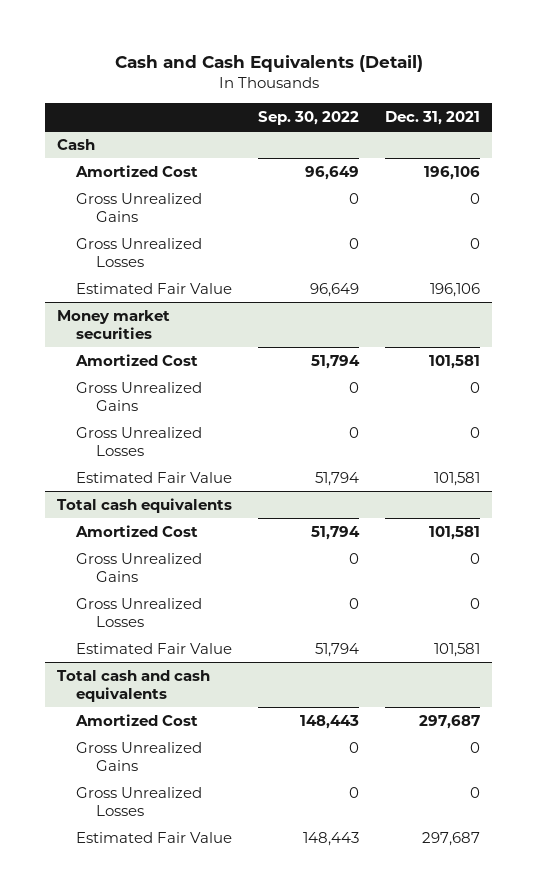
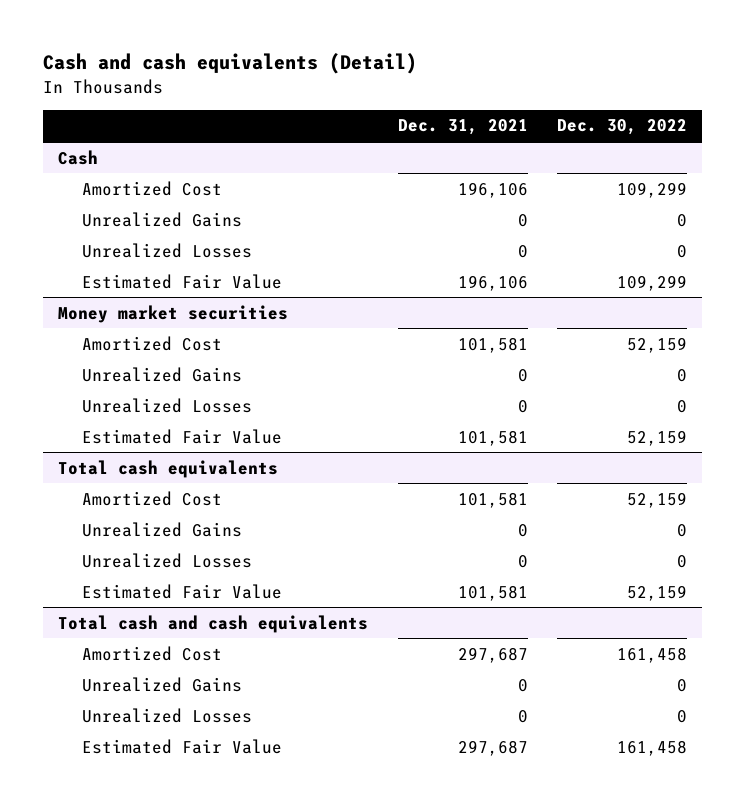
- Cash and Cash Equivalents (Detail)
+ Cash and cash equivalents (Detail)
- | Sep. 30, 2022 | Dec. 31, 2021
+ | Dec. 31, 2021 | Dec. 30, 2022
@ Cash
- Gross Unrealized Gains | 0 | 0
- Gross Unrealized Losses | 0 | 0
+ Unrealized Gains | 0 | 0
+ Unrealized Losses | 0 | 0
@ Money market securities
- Gross Unrealized Gains | 0 | 0
- Gross Unrealized Losses | 0 | 0
+ Unrealized Gains | 0 | 0
+ Unrealized Losses | 0 | 0
@ Total cash equivalents
- Gross Unrealized Gains | 0 | 0
- Gross Unrealized Losses | 0 | 0
+ Unrealized Gains | 0 | 0
+ Unrealized Losses | 0 | 0
@ Total cash and cash equivalents
- Gross Unrealized Gains | 0 | 0
- Gross Unrealized Losses | 0 | 0
+ Unrealized Gains | 0 | 0
+ Unrealized Losses | 0 | 0

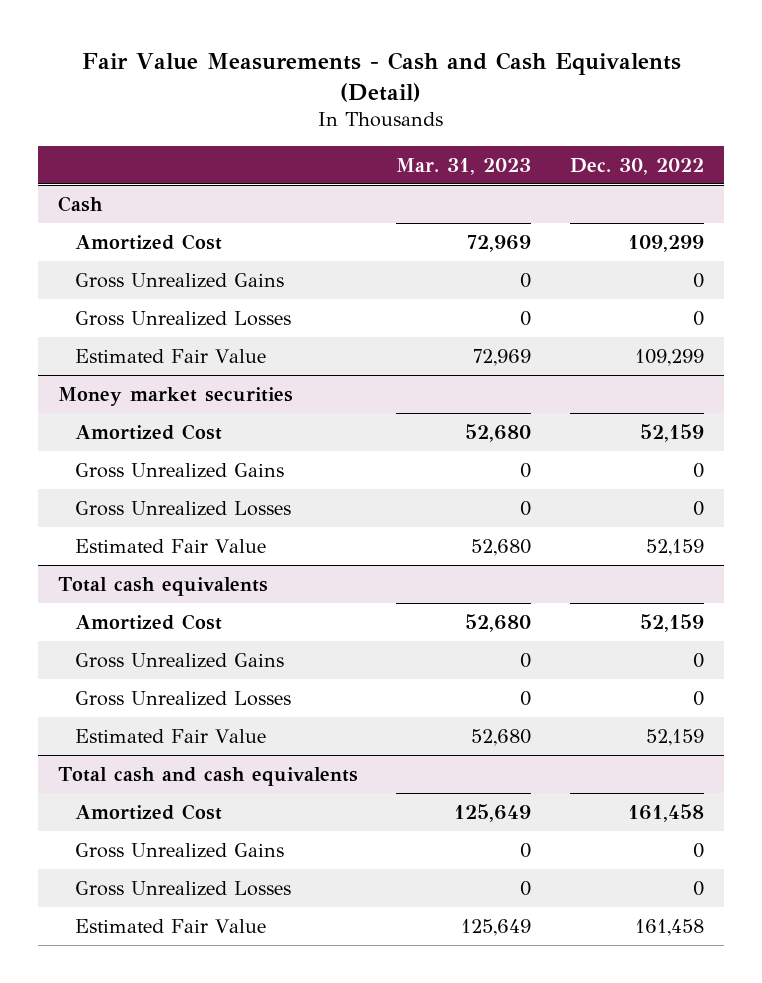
- Cash and cash equivalents (Detail)
+ Fair Value Measurements - Cash and Cash Equivalents (Detail)
- | Dec. 31, 2021 | Dec. 30, 2022
+ | Mar. 31, 2023 | Dec. 30, 2022
@ Cash
- Unrealized Gains | 0 | 0
- Unrealized Losses | 0 | 0
+ Gross Unrealized Gains | 0 | 0
+ Gross Unrealized Losses | 0 | 0
@ Money market securities
- Unrealized Gains | 0 | 0
- Unrealized Losses | 0 | 0
+ Gross Unrealized Gains | 0 | 0
+ Gross Unrealized Losses | 0 | 0
@ Total cash equivalents
- Unrealized Gains | 0 | 0
- Unrealized Losses | 0 | 0
+ Gross Unrealized Gains | 0 | 0
+ Gross Unrealized Losses | 0 | 0
@ Total cash and cash equivalents
- Unrealized Gains | 0 | 0
- Unrealized Losses | 0 | 0
+ Gross Unrealized Gains | 0 | 0
+ Gross Unrealized Losses | 0 | 0

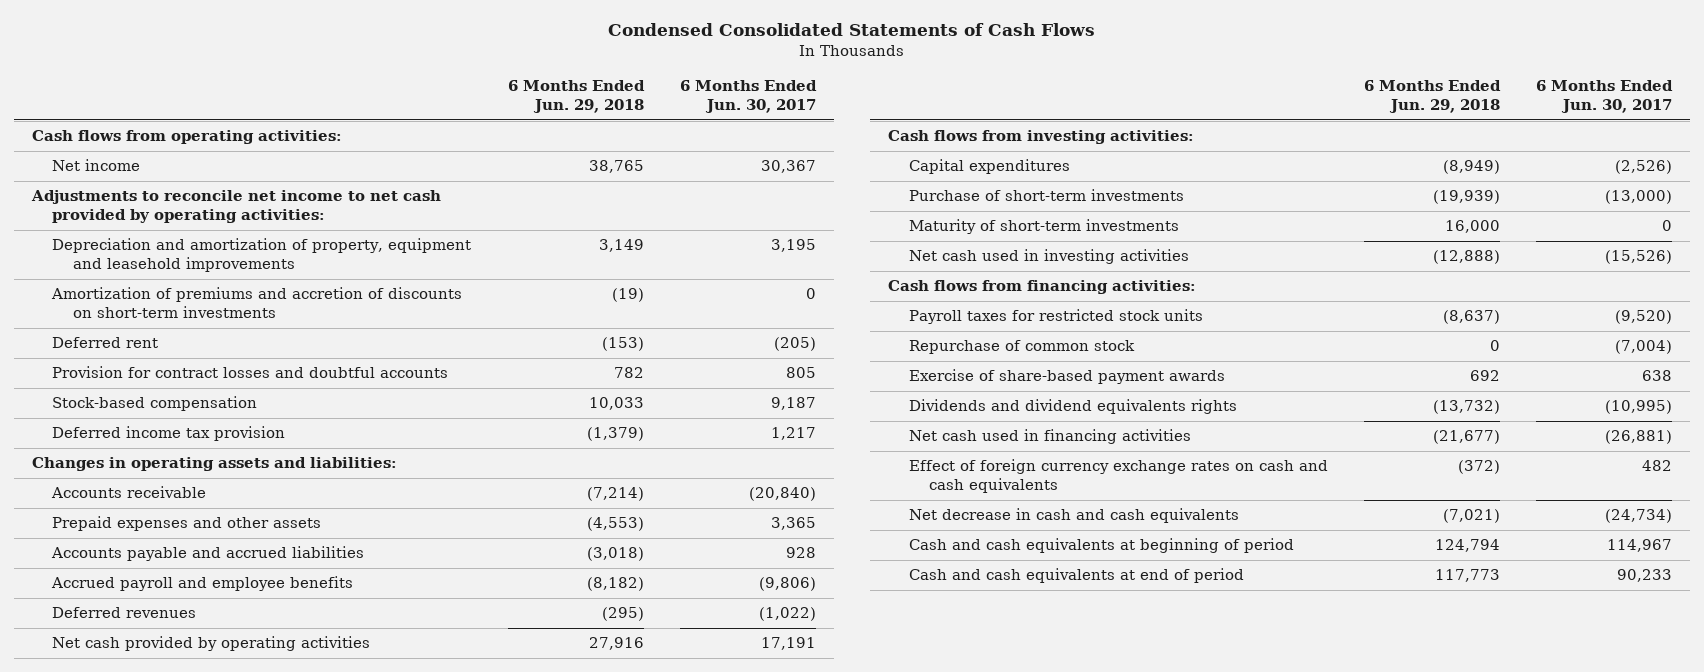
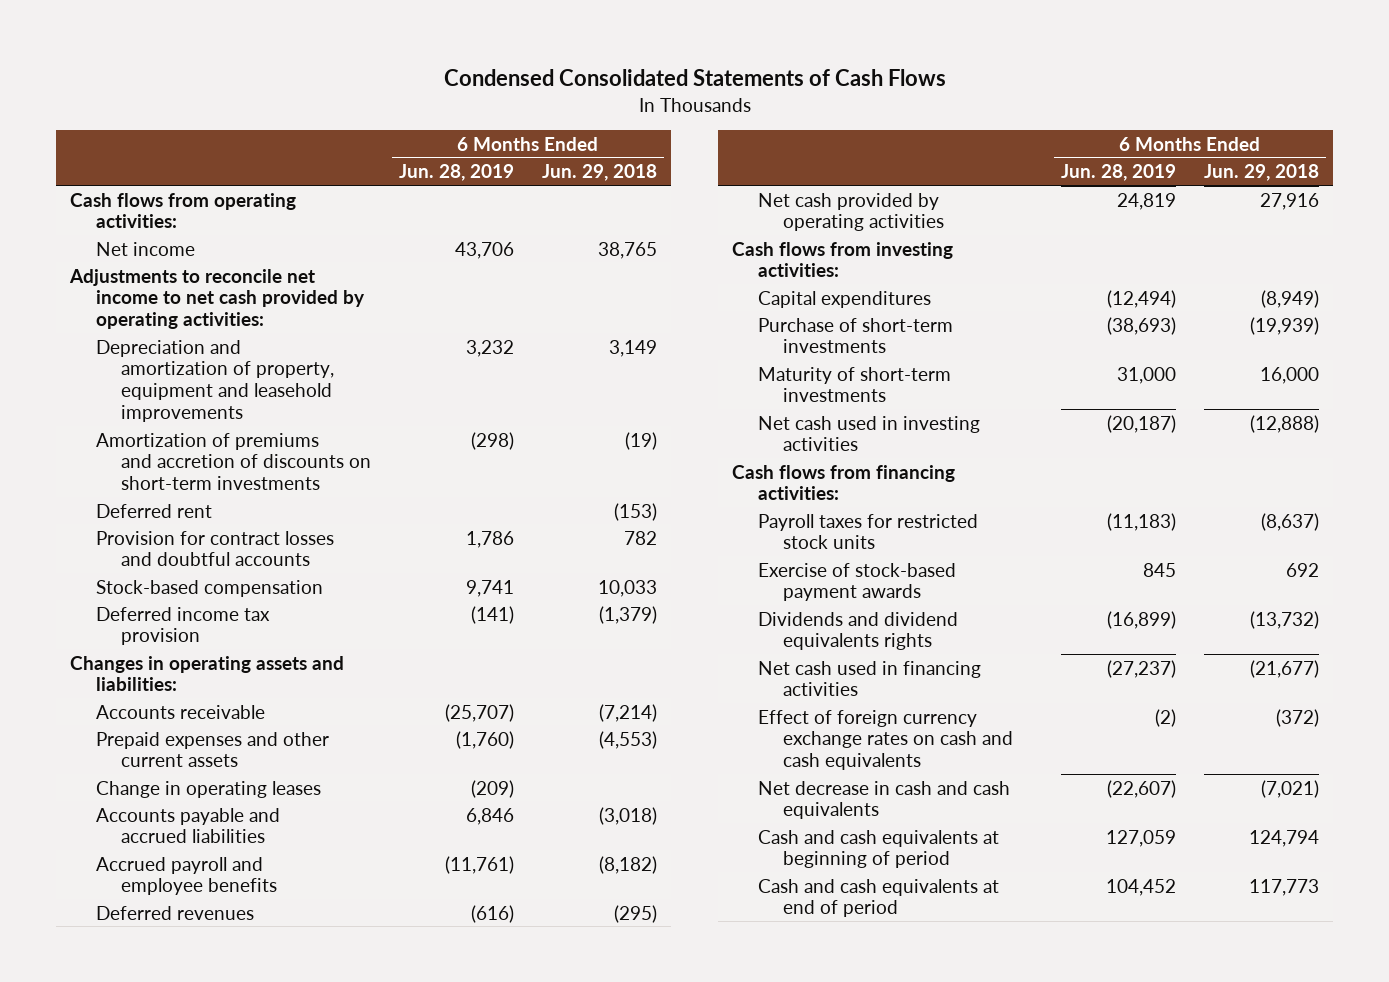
- | 6 Months Ended Jun. 29, 2018 | 6 Months Ended Jun. 30, 2017
+ | 6 Months Ended Jun. 28, 2019 | 6 Months Ended Jun. 29, 2018
- Prepaid expenses and other assets | (4,553) | 3,365
+ Prepaid expenses and other current assets | (1,760) | (4,553)
+ Change in operating leases | (209) |
- Repurchase of common stock | 0 | (7,004)
- Exercise of share-based payment awards | 692 | 638
+ Exercise of stock-based payment awards | 845 | 692

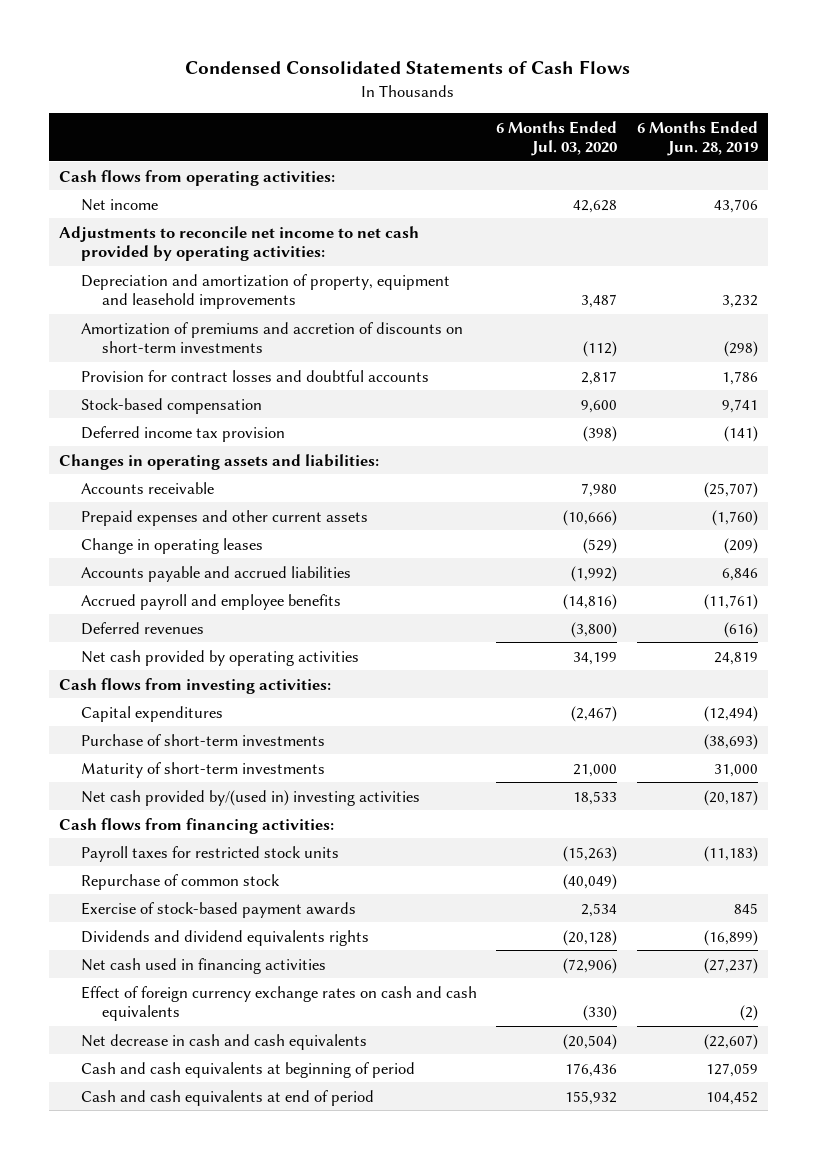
- | 6 Months Ended Jun. 28, 2019 | 6 Months Ended Jun. 29, 2018
+ | 6 Months Ended Jul. 03, 2020 | 6 Months Ended Jun. 28, 2019
- Deferred rent | | (153)
- Net cash used in investing activities | (20,187) | (12,888)
+ Net cash provided by/(used in) investing activities | 18,533 | (20,187)
+ Repurchase of common stock | (40,049) |

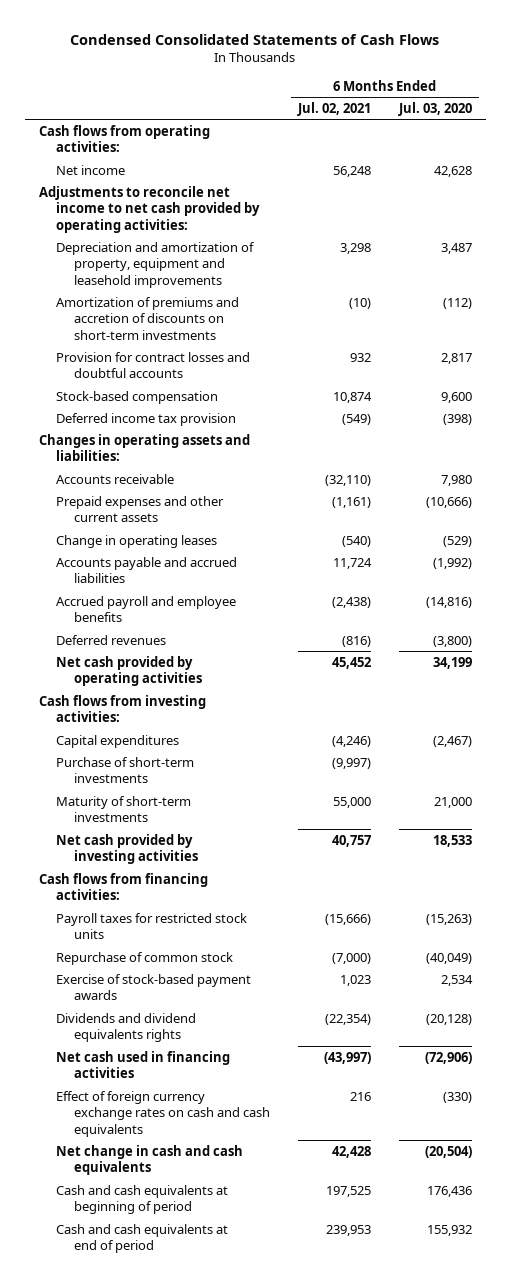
- | 6 Months Ended Jul. 03, 2020 | 6 Months Ended Jun. 28, 2019
+ | 6 Months Ended Jul. 02, 2021 | 6 Months Ended Jul. 03, 2020
- Net cash provided by/(used in) investing activities | 18,533 | (20,187)
+ Net cash provided by investing activities | 40,757 | 18,533
- Net decrease in cash and cash equivalents | (20,504) | (22,607)
+ Net change in cash and cash equivalents | 42,428 | (20,504)

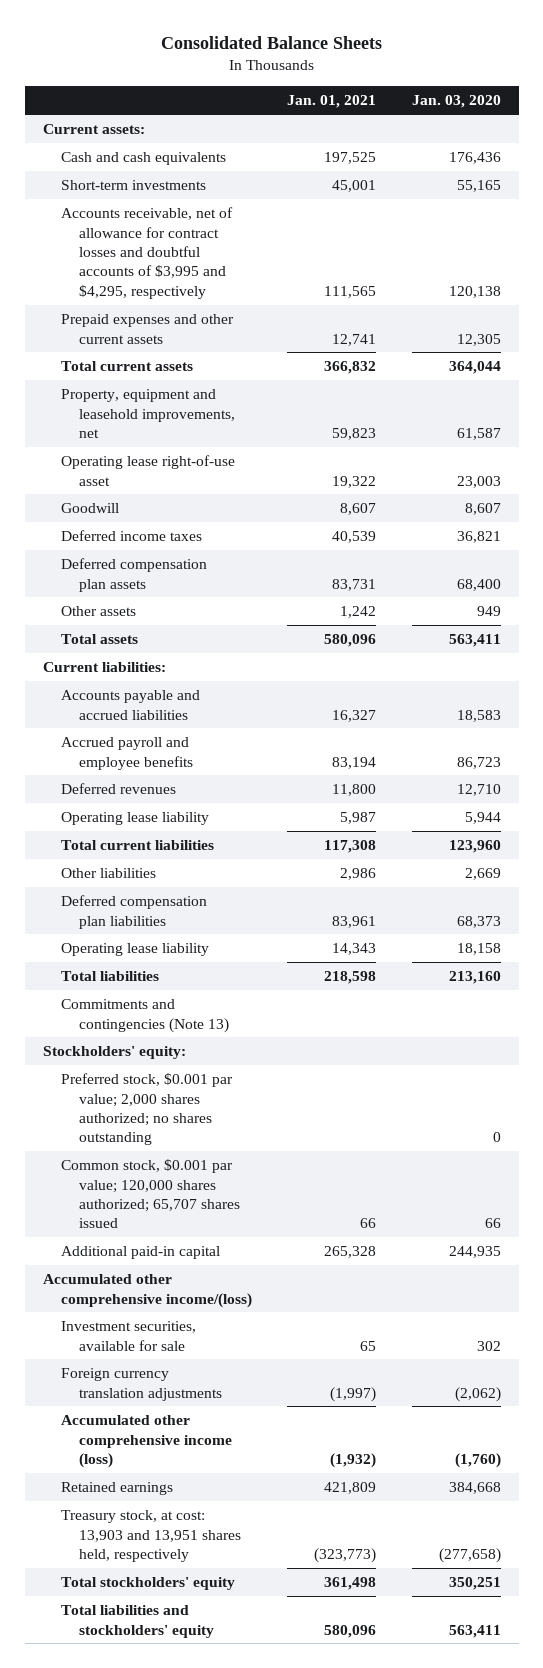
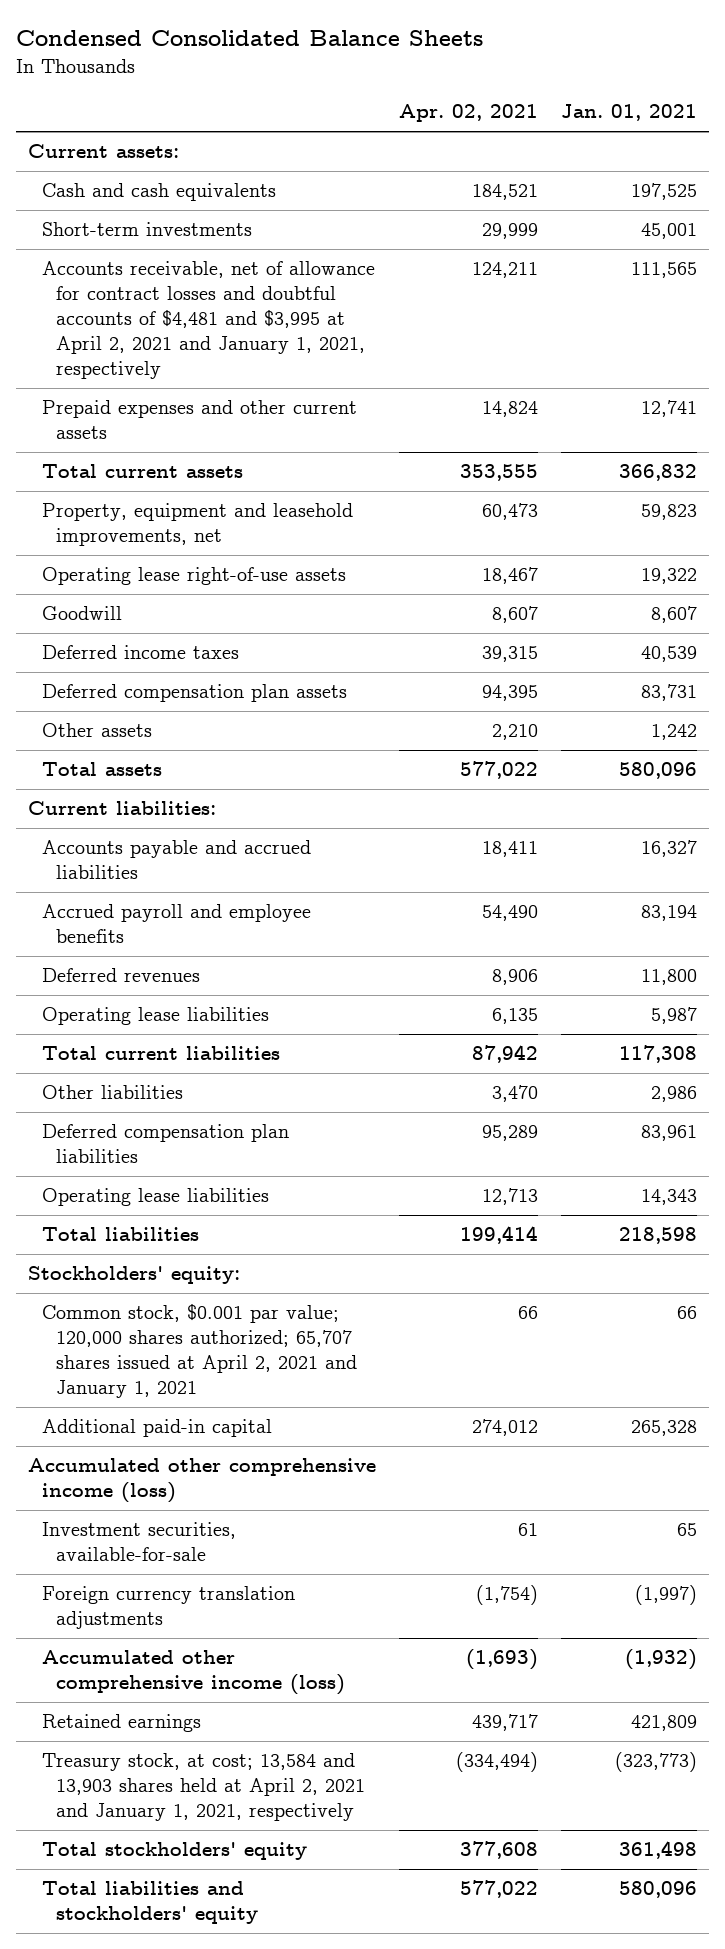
- Consolidated Balance Sheets
+ Condensed Consolidated Balance Sheets
- | Jan. 01, 2021 | Jan. 03, 2020
+ | Apr. 02, 2021 | Jan. 01, 2021
- Accounts receivable, net of allowance for contract losses and doubtful accounts of $3,995 and $4,295, respectively | 111,565 | 120,138
+ Accounts receivable, net of allowance for contract losses and doubtful accounts of $4,481 and $3,995 at April 2, 2021 and January 1, 2021, respectively | 124,211 | 111,565
- Operating lease right-of-use asset | 19,322 | 23,003
+ Operating lease right-of-use assets | 18,467 | 19,322
- Operating lease liability | 5,987 | 5,944
+ Operating lease liabilities | 6,135 | 5,987
- Operating lease liability | 14,343 | 18,158
+ Operating lease liabilities | 12,713 | 14,343
- Commitments and contingencies (Note 13)
- Preferred stock, $0.001 par value; 2,000 shares authorized; no shares outstanding | | 0
- Common stock, $0.001 par value; 120,000 shares authorized; 65,707 shares issued | 66 | 66
+ Common stock, $0.001 par value; 120,000 shares authorized; 65,707 shares issued at April 2, 2021 and January 1, 2021 | 66 | 66
- Accumulated other comprehensive income/(loss)
- Investment securities, available for sale | 65 | 302
+ Accumulated other comprehensive income (loss)
+ Investment securities, available-for-sale | 61 | 65
- Treasury stock, at cost: 13,903 and 13,951 shares held, respectively | (323,773) | (277,658)
+ Treasury stock, at cost; 13,584 and 13,903 shares held at April 2, 2021 and January 1, 2021, respectively | (334,494) | (323,773)

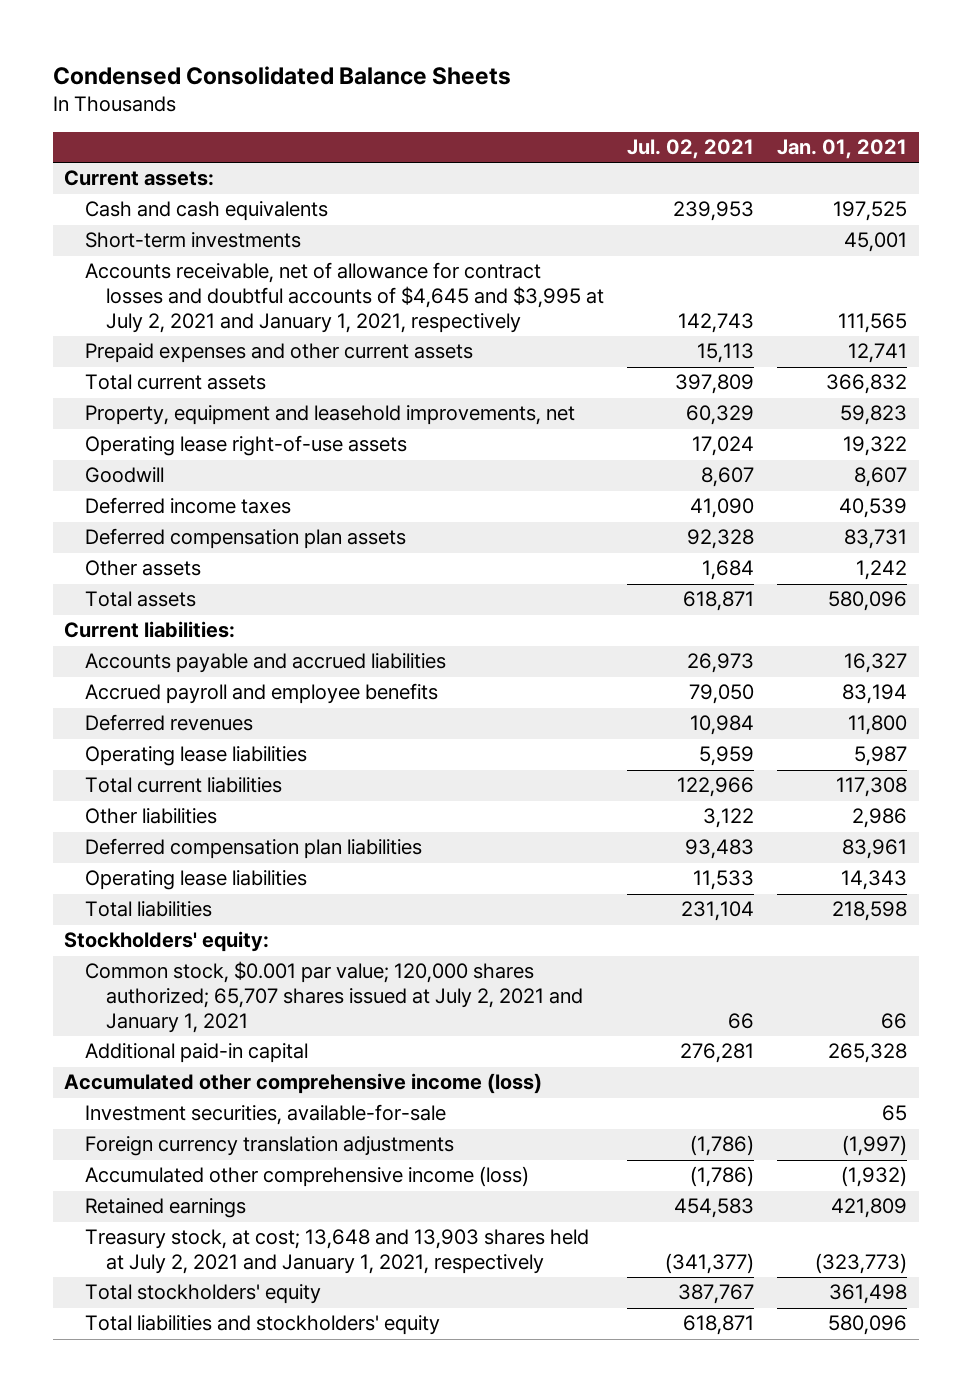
- | Apr. 02, 2021 | Jan. 01, 2021
+ | Jul. 02, 2021 | Jan. 01, 2021
- Accounts receivable, net of allowance for contract losses and doubtful accounts of $4,481 and $3,995 at April 2, 2021 and January 1, 2021, respectively | 124,211 | 111,565
+ Accounts receivable, net of allowance for contract losses and doubtful accounts of $4,645 and $3,995 at July 2, 2021 and January 1, 2021, respectively | 142,743 | 111,565
- Common stock, $0.001 par value; 120,000 shares authorized; 65,707 shares issued at April 2, 2021 and January 1, 2021 | 66 | 66
+ Common stock, $0.001 par value; 120,000 shares authorized; 65,707 shares issued at July 2, 2021 and January 1, 2021 | 66 | 66
- Treasury stock, at cost; 13,584 and 13,903 shares held at April 2, 2021 and January 1, 2021, respectively | (334,494) | (323,773)
+ Treasury stock, at cost; 13,648 and 13,903 shares held at July 2, 2021 and January 1, 2021, respectively | (341,377) | (323,773)

